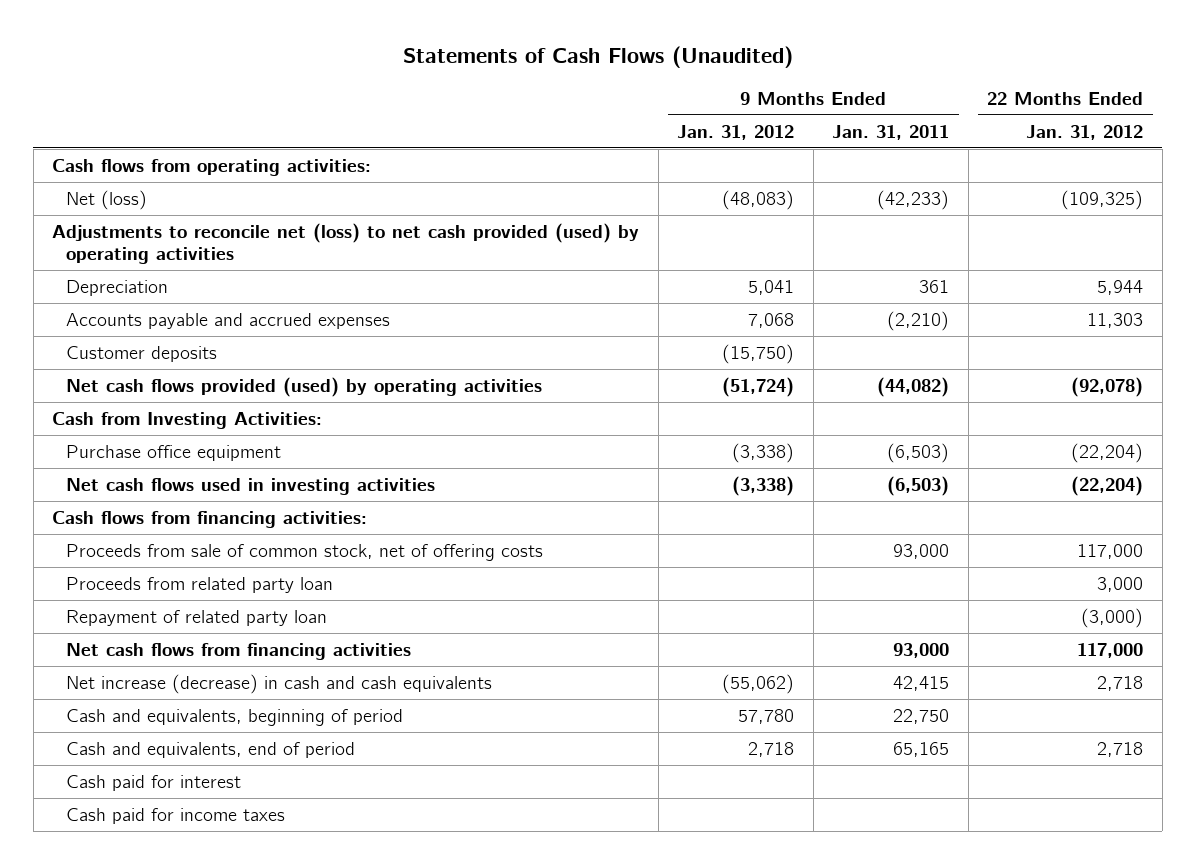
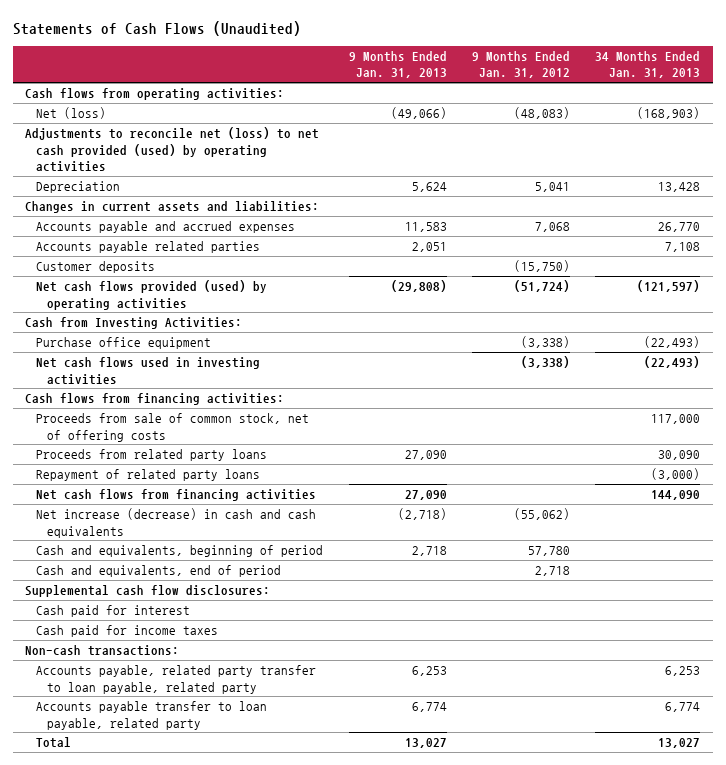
- | 9 Months Ended Jan. 31, 2012 | 9 Months Ended Jan. 31, 2011 | 22 Months Ended Jan. 31, 2012
+ | 9 Months Ended Jan. 31, 2013 | 9 Months Ended Jan. 31, 2012 | 34 Months Ended Jan. 31, 2013
+ Changes in current assets and liabilities:
+ Accounts payable related parties | 2,051 | | 7,108
- Proceeds from related party loan | | | 3,000
- Repayment of related party loan | | | (3,000)
+ Proceeds from related party loans | 27,090 | | 30,090
+ Repayment of related party loans | | | (3,000)
+ Supplemental cash flow disclosures:
+ Non-cash transactions:
+ Accounts payable, related party transfer to loan payable, related party | 6,253 | | 6,253
+ Accounts payable transfer to loan payable, related party | 6,774 | | 6,774
+ Total | 13,027 | | 13,027

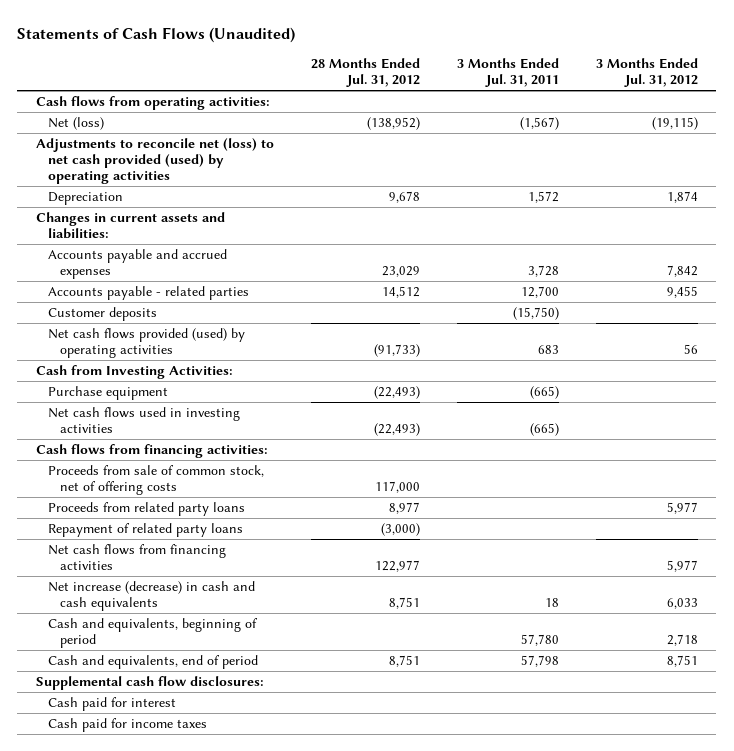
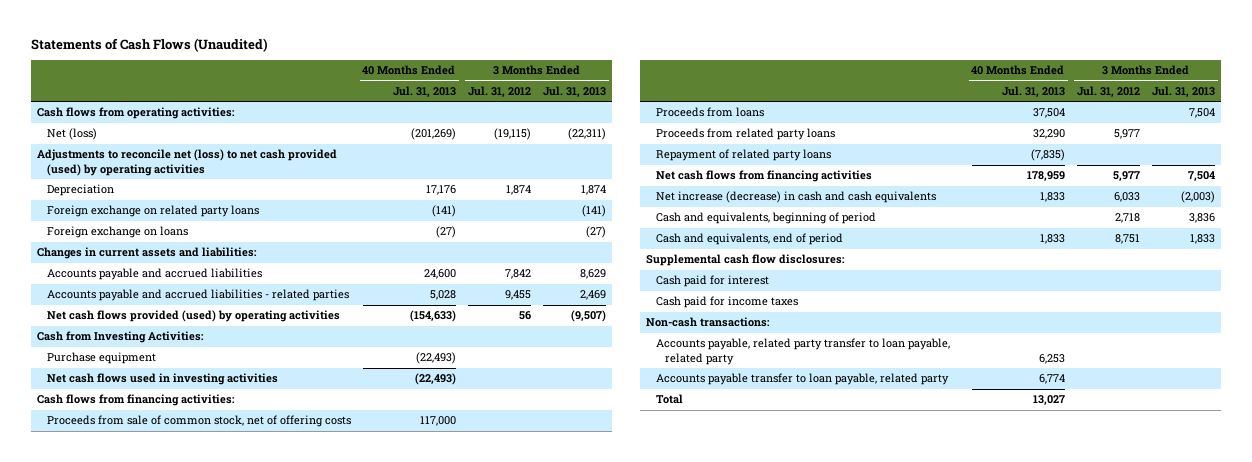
- | 28 Months Ended Jul. 31, 2012 | 3 Months Ended Jul. 31, 2011 | 3 Months Ended Jul. 31, 2012
+ | 40 Months Ended Jul. 31, 2013 | 3 Months Ended Jul. 31, 2012 | 3 Months Ended Jul. 31, 2013
+ Foreign exchange on related party loans | (141) | | (141)
+ Foreign exchange on loans | (27) | | (27)
- Accounts payable and accrued expenses | 23,029 | 3,728 | 7,842
- Accounts payable - related parties | 14,512 | 12,700 | 9,455
- Customer deposits | | (15,750) |
+ Accounts payable and accrued liabilities | 24,600 | 7,842 | 8,629
+ Accounts payable and accrued liabilities - related parties | 5,028 | 9,455 | 2,469
+ Proceeds from loans | 37,504 | | 7,504
+ Non-cash transactions:
+ Accounts payable, related party transfer to loan payable, related party | 6,253 | |
+ Accounts payable transfer to loan payable, related party | 6,774 | |
+ Total | 13,027 | |

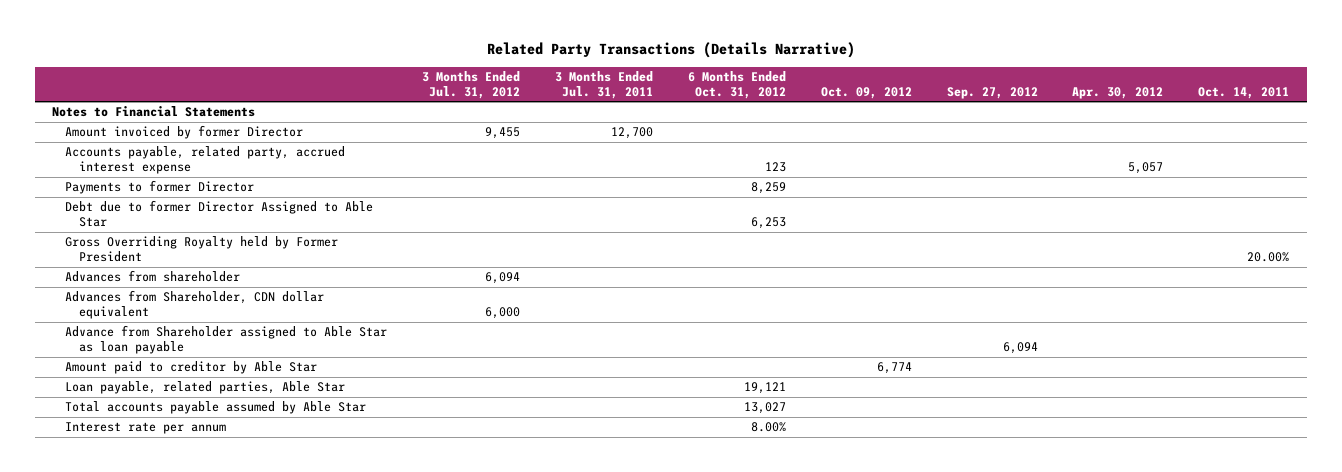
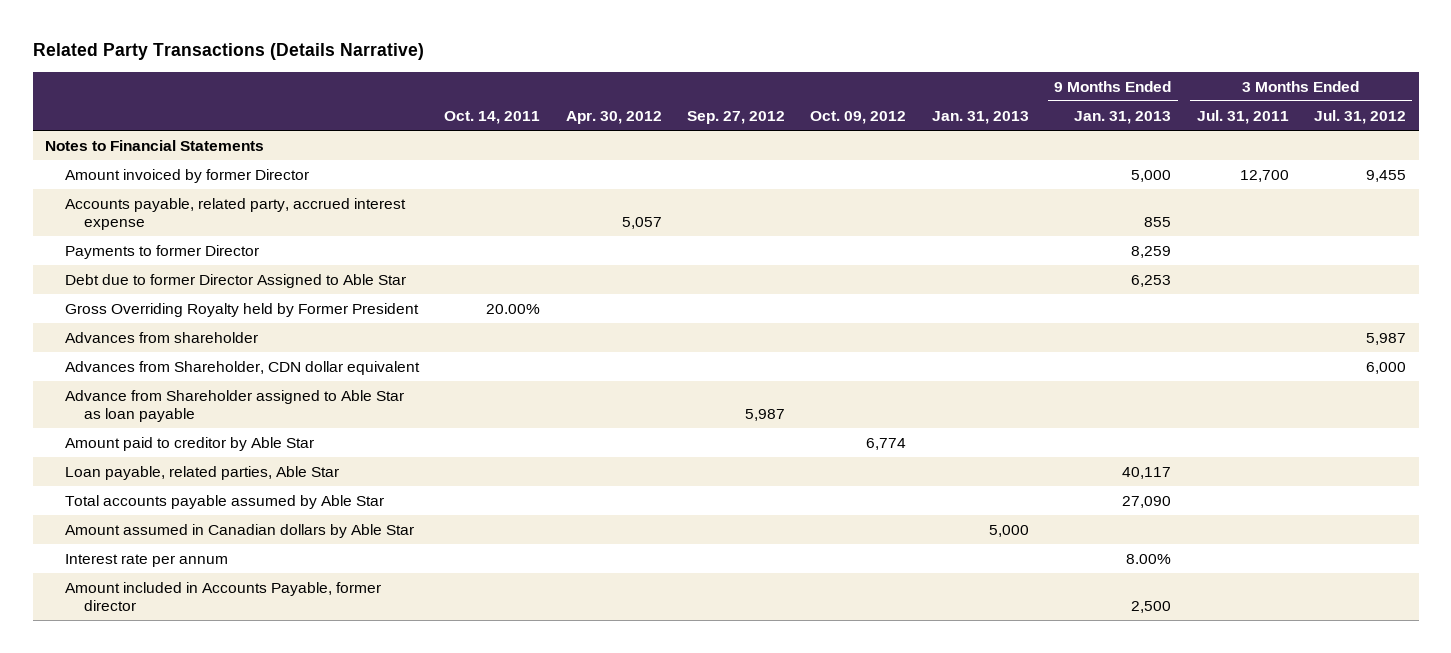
- | 3 Months Ended Jul. 31, 2012 | 3 Months Ended Jul. 31, 2011 | 6 Months Ended Oct. 31, 2012 | Oct. 09, 2012 | Sep. 27, 2012 | Apr. 30, 2012 | Oct. 14, 2011
+ | Oct. 14, 2011 | Apr. 30, 2012 | Sep. 27, 2012 | Oct. 09, 2012 | Jan. 31, 2013 | 9 Months Ended Jan. 31, 2013 | 3 Months Ended Jul. 31, 2011 | 3 Months Ended Jul. 31, 2012
- Advances from shareholder | 6,094 | | | | | |
+ Advances from shareholder | | | | | | | | 5,987
- Advance from Shareholder assigned to Able Star as loan payable | | | | | 6,094 | |
+ Advance from Shareholder assigned to Able Star as loan payable | | | 5,987 | | | | |
+ Amount assumed in Canadian dollars by Able Star | | | | | 5,000 | | |
+ Amount included in Accounts Payable, former director | | | | | | 2,500 | |

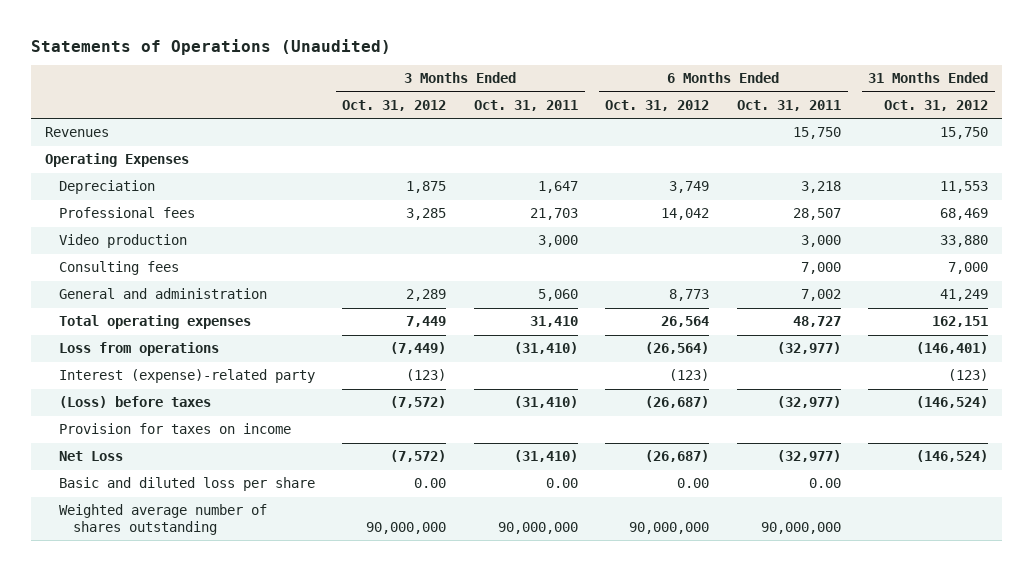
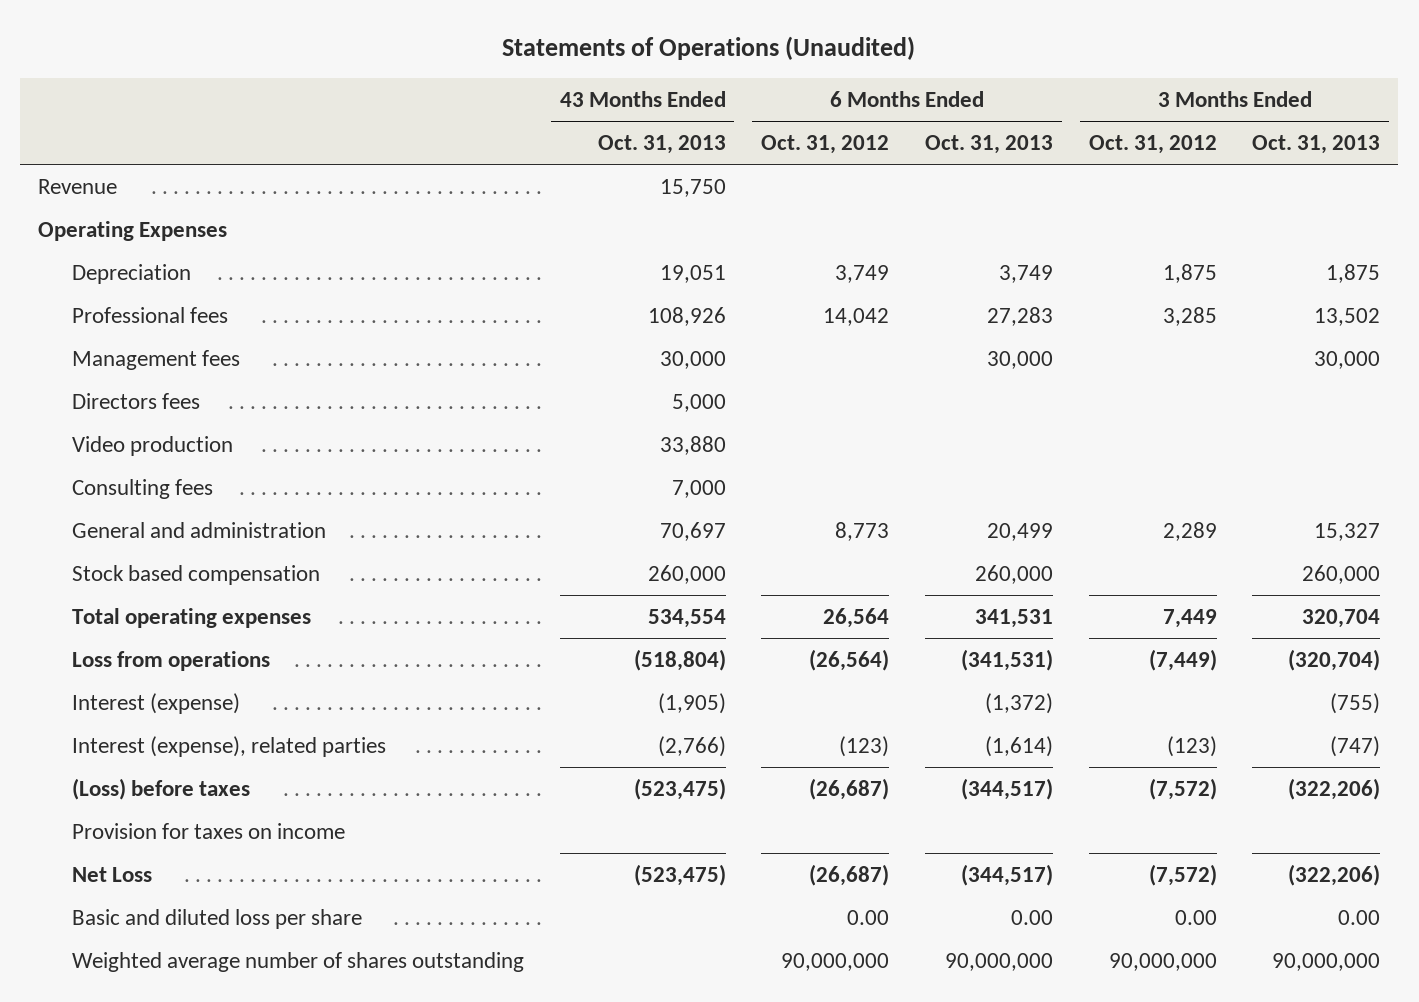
- | 3 Months Ended Oct. 31, 2012 | 3 Months Ended Oct. 31, 2011 | 6 Months Ended Oct. 31, 2012 | 6 Months Ended Oct. 31, 2011 | 31 Months Ended Oct. 31, 2012
+ | 43 Months Ended Oct. 31, 2013 | 6 Months Ended Oct. 31, 2012 | 6 Months Ended Oct. 31, 2013 | 3 Months Ended Oct. 31, 2012 | 3 Months Ended Oct. 31, 2013
- Revenues | | | | 15,750 | 15,750
+ Revenue | 15,750 | | | |
+ Management fees | 30,000 | | 30,000 | | 30,000
+ Directors fees | 5,000 | | | |
+ Stock based compensation | 260,000 | | 260,000 | | 260,000
- Interest (expense)-related party | (123) | | (123) | | (123)
+ Interest (expense) | (1,905) | | (1,372) | | (755)
+ Interest (expense), related parties | (2,766) | (123) | (1,614) | (123) | (747)

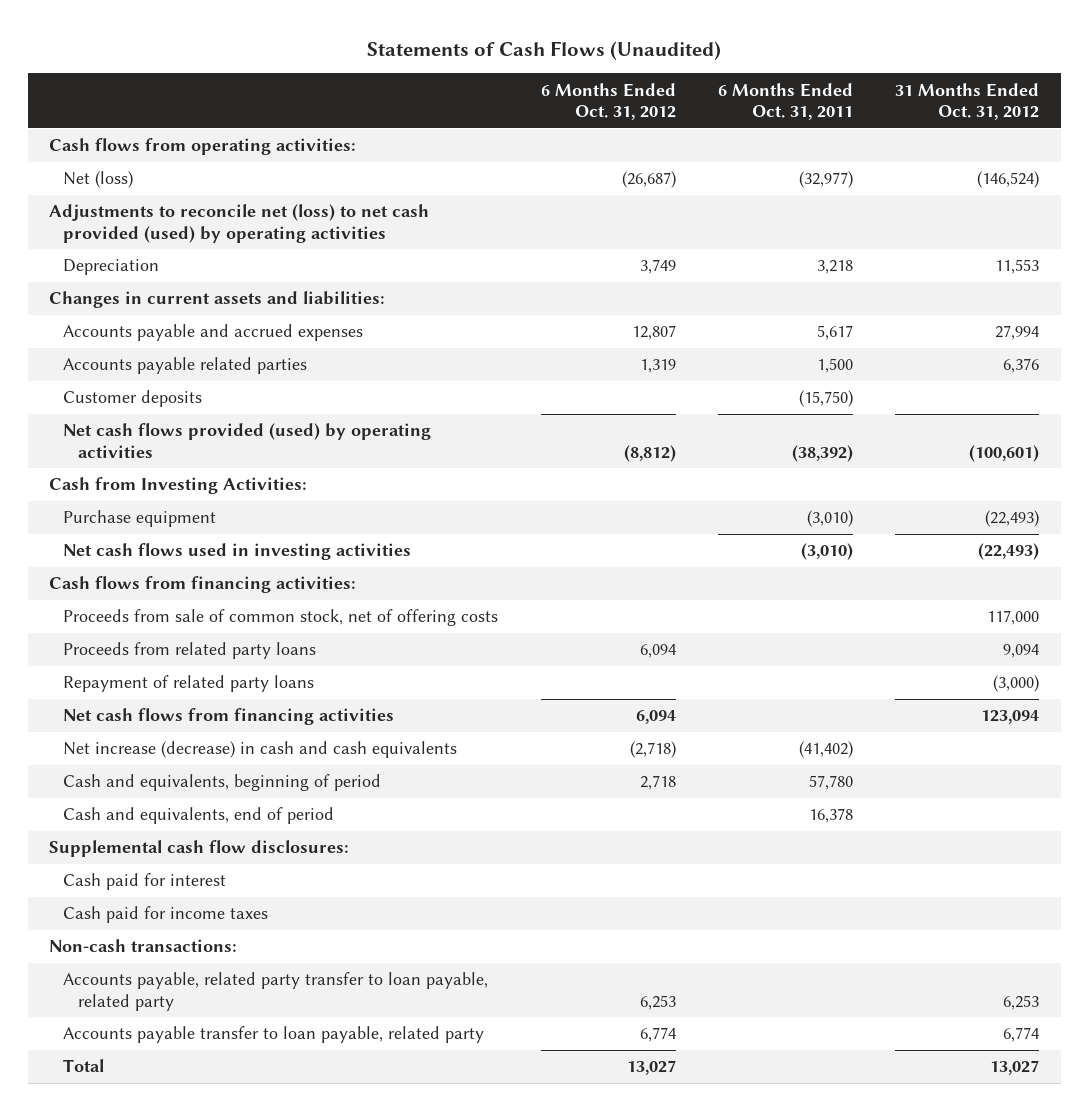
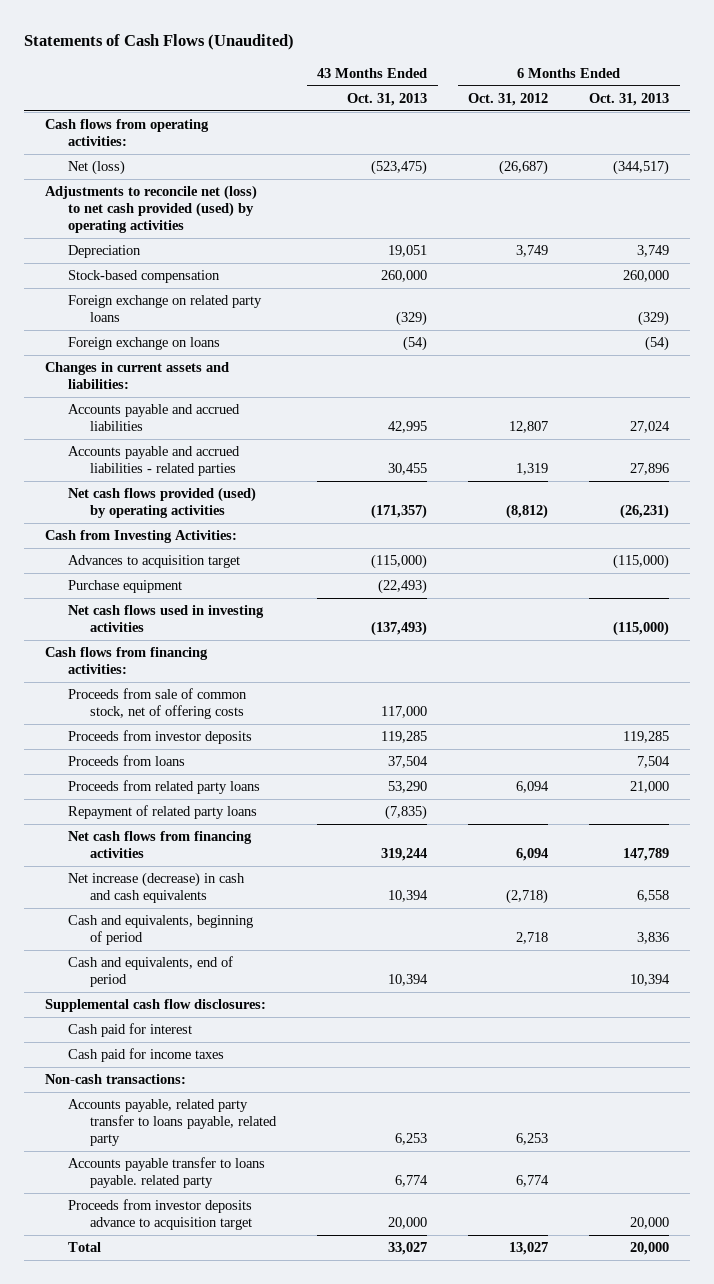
- | 6 Months Ended Oct. 31, 2012 | 6 Months Ended Oct. 31, 2011 | 31 Months Ended Oct. 31, 2012
+ | 43 Months Ended Oct. 31, 2013 | 6 Months Ended Oct. 31, 2012 | 6 Months Ended Oct. 31, 2013
+ Stock-based compensation | 260,000 | | 260,000
+ Foreign exchange on related party loans | (329) | | (329)
+ Foreign exchange on loans | (54) | | (54)
- Accounts payable and accrued expenses | 12,807 | 5,617 | 27,994
- Accounts payable related parties | 1,319 | 1,500 | 6,376
- Customer deposits | | (15,750) |
+ Accounts payable and accrued liabilities | 42,995 | 12,807 | 27,024
+ Accounts payable and accrued liabilities - related parties | 30,455 | 1,319 | 27,896
+ Advances to acquisition target | (115,000) | | (115,000)
+ Proceeds from investor deposits | 119,285 | | 119,285
+ Proceeds from loans | 37,504 | | 7,504
- Accounts payable, related party transfer to loan payable, related party | 6,253 | | 6,253
- Accounts payable transfer to loan payable, related party | 6,774 | | 6,774
+ Accounts payable, related party transfer to loans payable, related party | 6,253 | 6,253 |
+ Accounts payable transfer to loans payable. related party | 6,774 | 6,774 |
+ Proceeds from investor deposits advance to acquisition target | 20,000 | | 20,000

